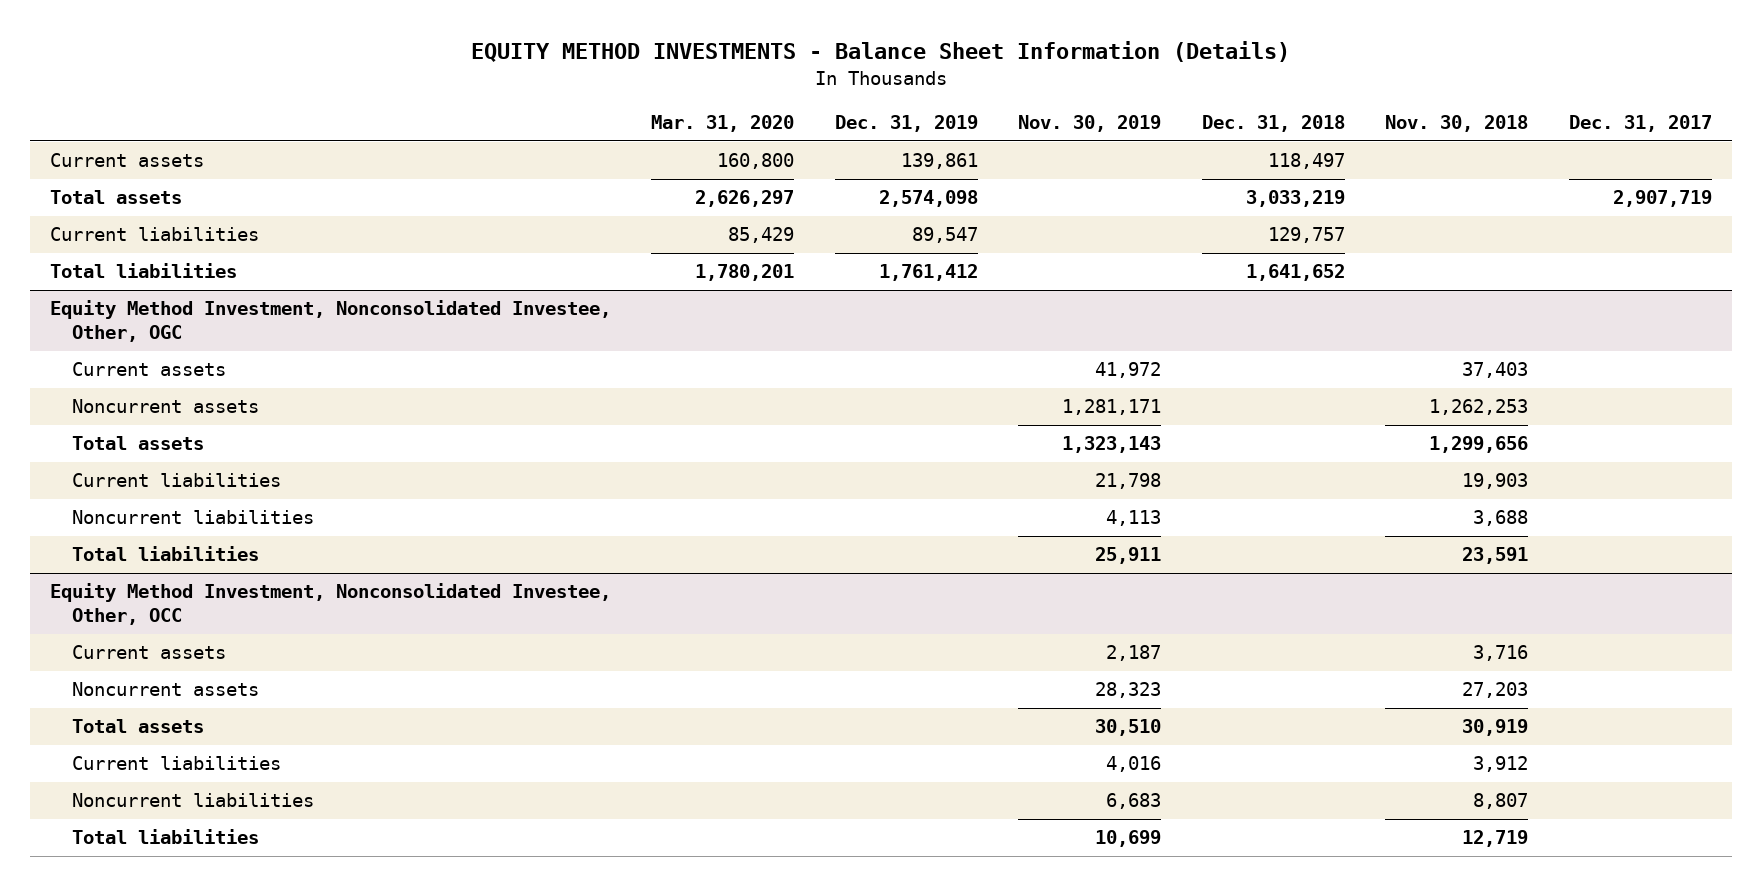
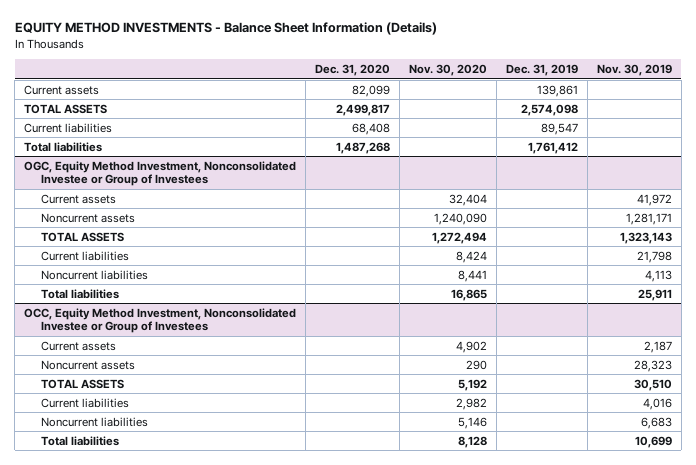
- | Mar. 31, 2020 | Dec. 31, 2019 | Nov. 30, 2019 | Dec. 31, 2018 | Nov. 30, 2018 | Dec. 31, 2017
+ | Dec. 31, 2020 | Nov. 30, 2020 | Dec. 31, 2019 | Nov. 30, 2019
- Total assets | 2,626,297 | 2,574,098 | | 3,033,219 | | 2,907,719
+ TOTAL ASSETS | 2,499,817 | | 2,574,098 |
- Equity Method Investment, Nonconsolidated Investee, Other, OGC
+ OGC, Equity Method Investment, Nonconsolidated Investee or Group of Investees
- Total assets | | | 1,323,143 | | 1,299,656 |
+ TOTAL ASSETS | | 1,272,494 | | 1,323,143
- Equity Method Investment, Nonconsolidated Investee, Other, OCC
+ OCC, Equity Method Investment, Nonconsolidated Investee or Group of Investees
- Total assets | | | 30,510 | | 30,919 |
+ TOTAL ASSETS | | 5,192 | | 30,510

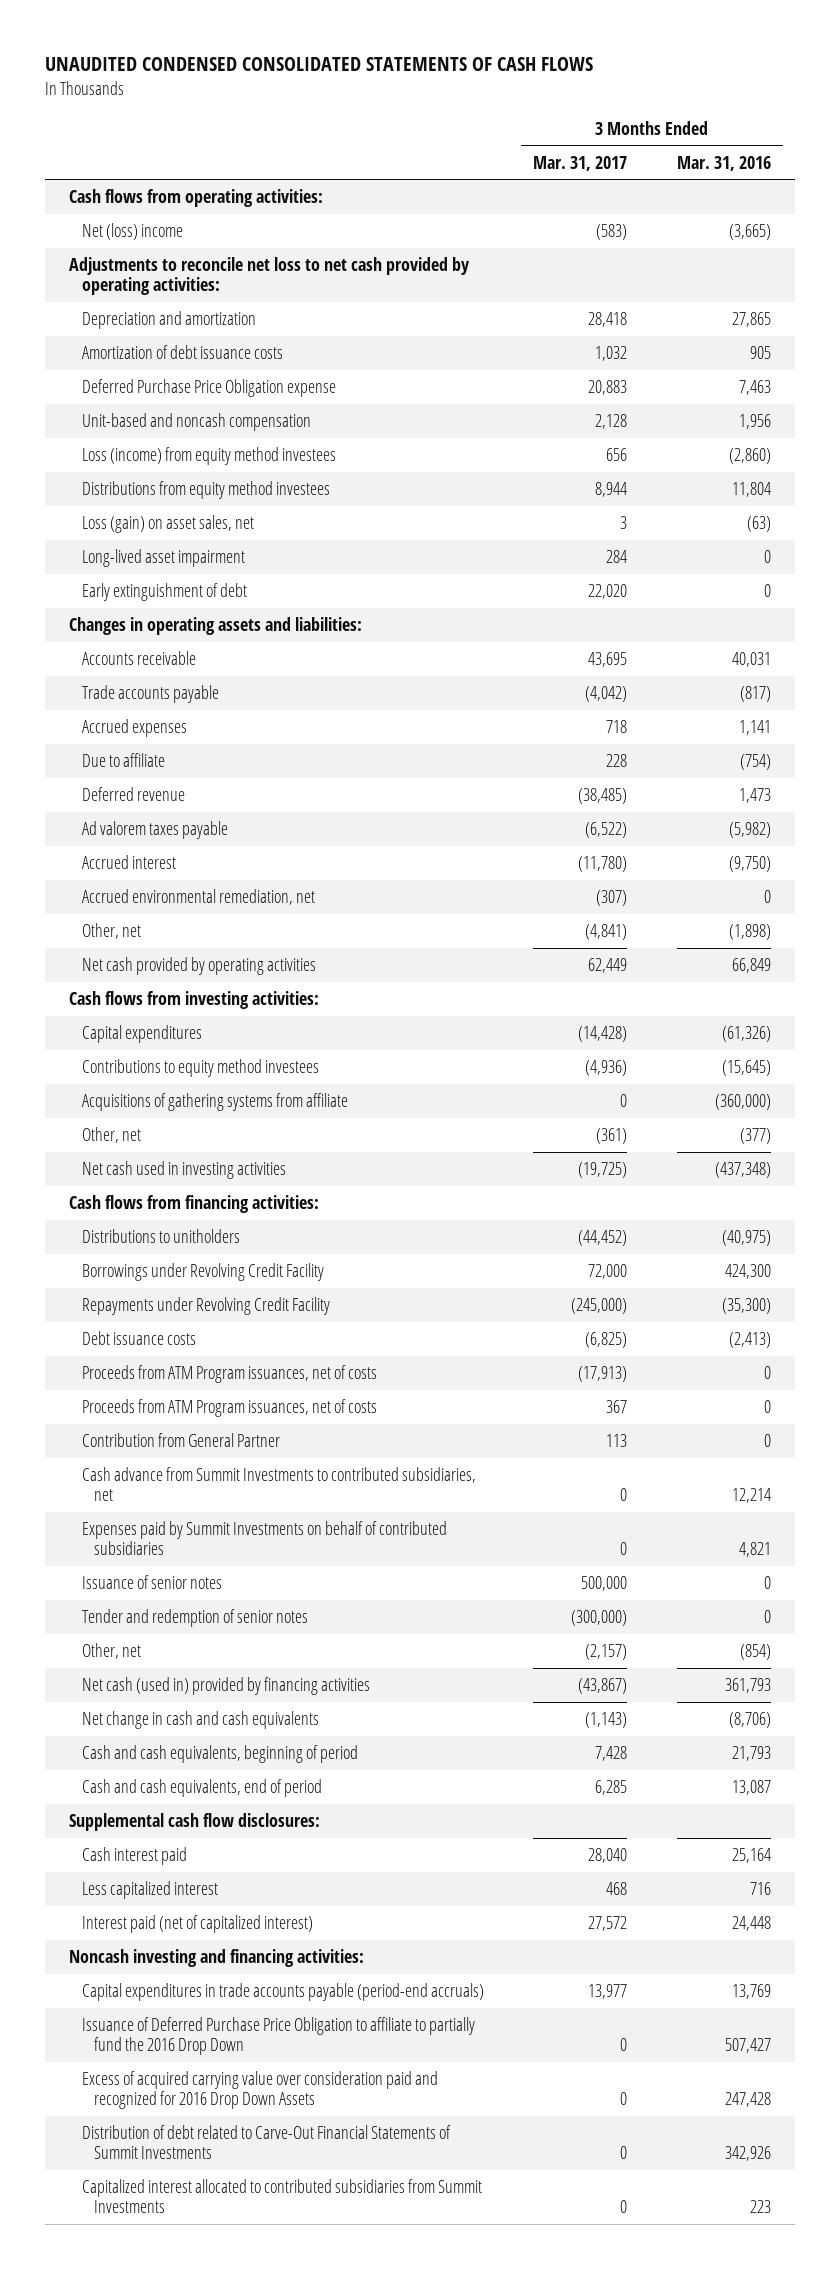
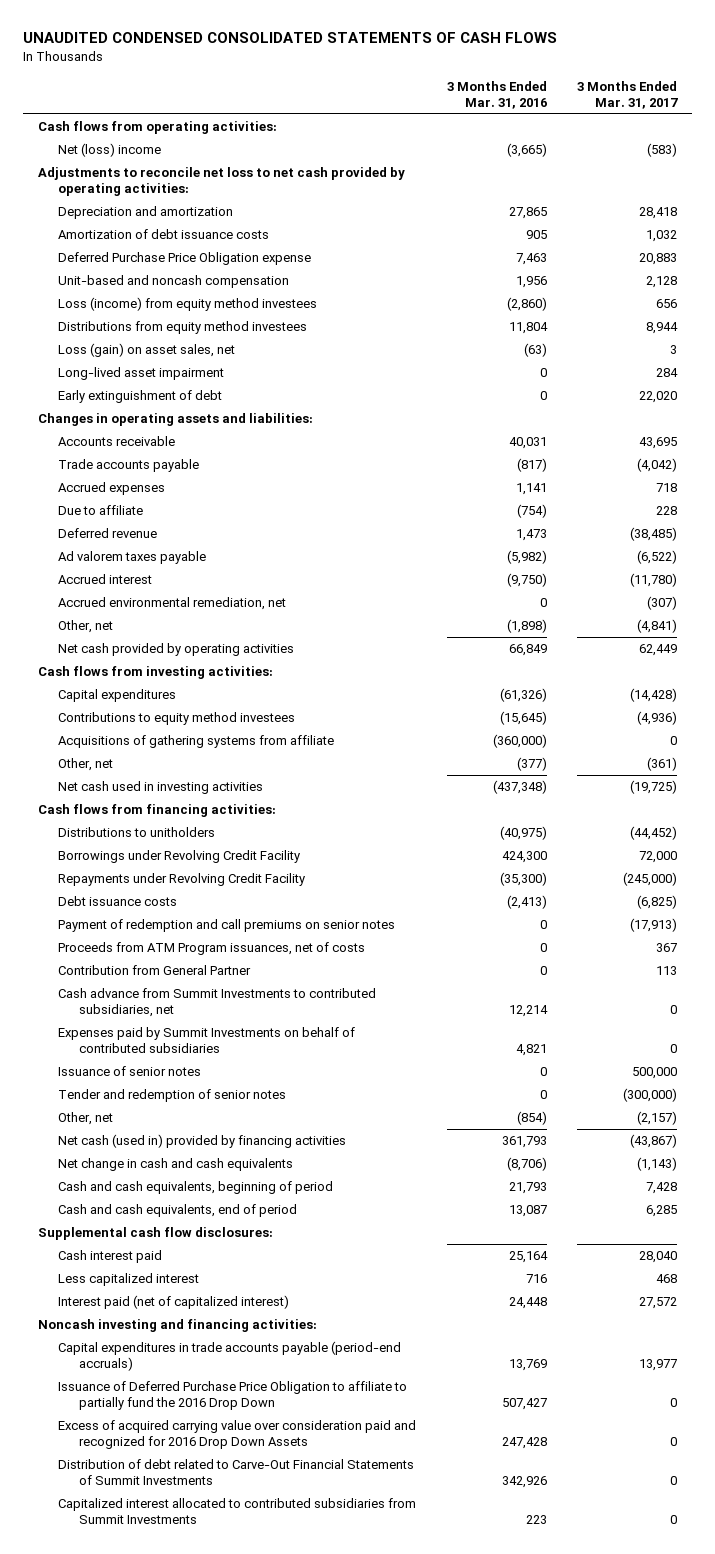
- | 3 Months Ended Mar. 31, 2017 | 3 Months Ended Mar. 31, 2016
+ | 3 Months Ended Mar. 31, 2016 | 3 Months Ended Mar. 31, 2017
- Proceeds from ATM Program issuances, net of costs | (17,913) | 0
+ Payment of redemption and call premiums on senior notes | 0 | (17,913)

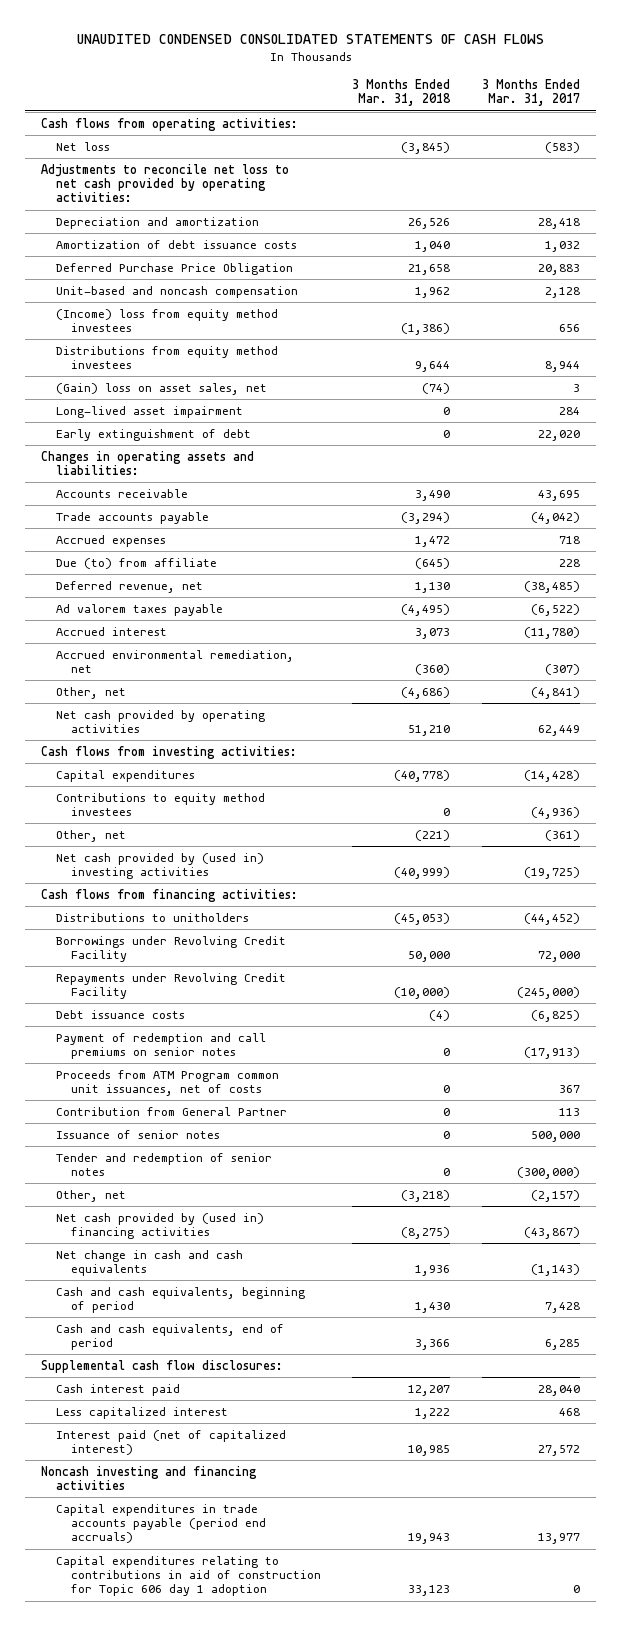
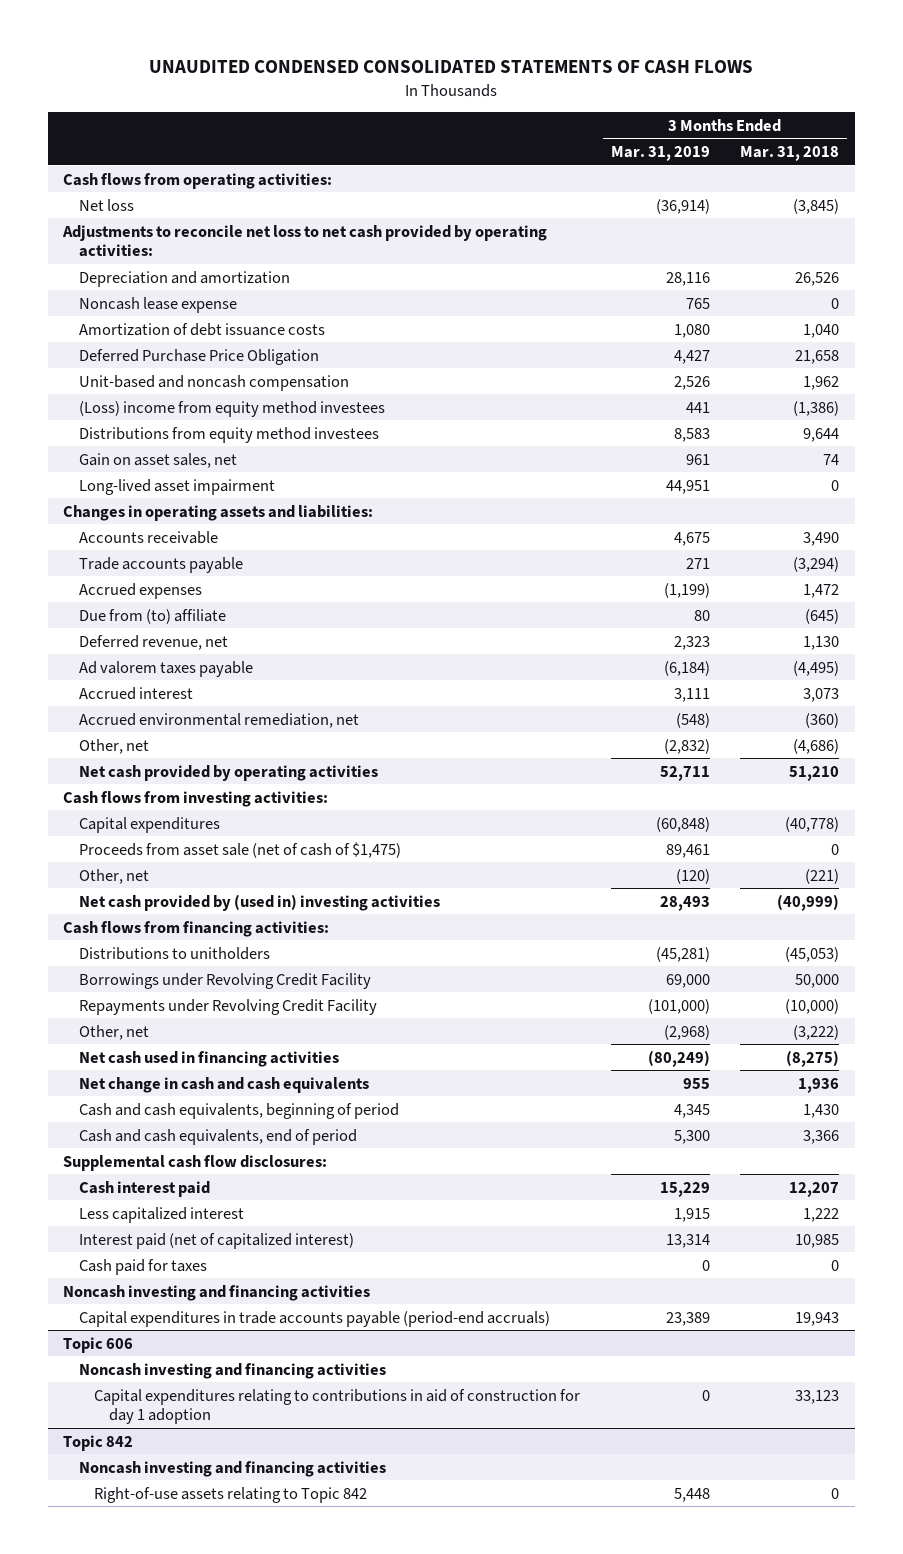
- | 3 Months Ended Mar. 31, 2018 | 3 Months Ended Mar. 31, 2017
+ | 3 Months Ended Mar. 31, 2019 | 3 Months Ended Mar. 31, 2018
+ Noncash lease expense | 765 | 0
- (Income) loss from equity method investees | (1,386) | 656
+ (Loss) income from equity method investees | 441 | (1,386)
- (Gain) loss on asset sales, net | (74) | 3
+ Gain on asset sales, net | 961 | 74
- Early extinguishment of debt | 0 | 22,020
- Due (to) from affiliate | (645) | 228
+ Due from (to) affiliate | 80 | (645)
- Contributions to equity method investees | 0 | (4,936)
+ Proceeds from asset sale (net of cash of $1,475) | 89,461 | 0
- Debt issuance costs | (4) | (6,825)
- Payment of redemption and call premiums on senior notes | 0 | (17,913)
- Proceeds from ATM Program common unit issuances, net of costs | 0 | 367
- Contribution from General Partner | 0 | 113
- Issuance of senior notes | 0 | 500,000
- Tender and redemption of senior notes | 0 | (300,000)
- Other, net | (3,218) | (2,157)
- Net cash provided by (used in) financing activities | (8,275) | (43,867)
+ Other, net | (2,968) | (3,222)
+ Net cash used in financing activities | (80,249) | (8,275)
+ Cash paid for taxes | 0 | 0
- Capital expenditures in trade accounts payable (period end accruals) | 19,943 | 13,977
- Capital expenditures relating to contributions in aid of construction for Topic 606 day 1 adoption | 33,123 | 0
+ Capital expenditures in trade accounts payable (period-end accruals) | 23,389 | 19,943
+ Topic 606
+ Noncash investing and financing activities
+ Capital expenditures relating to contributions in aid of construction for day 1 adoption | 0 | 33,123
+ Topic 842
+ Noncash investing and financing activities
+ Right-of-use assets relating to Topic 842 | 5,448 | 0

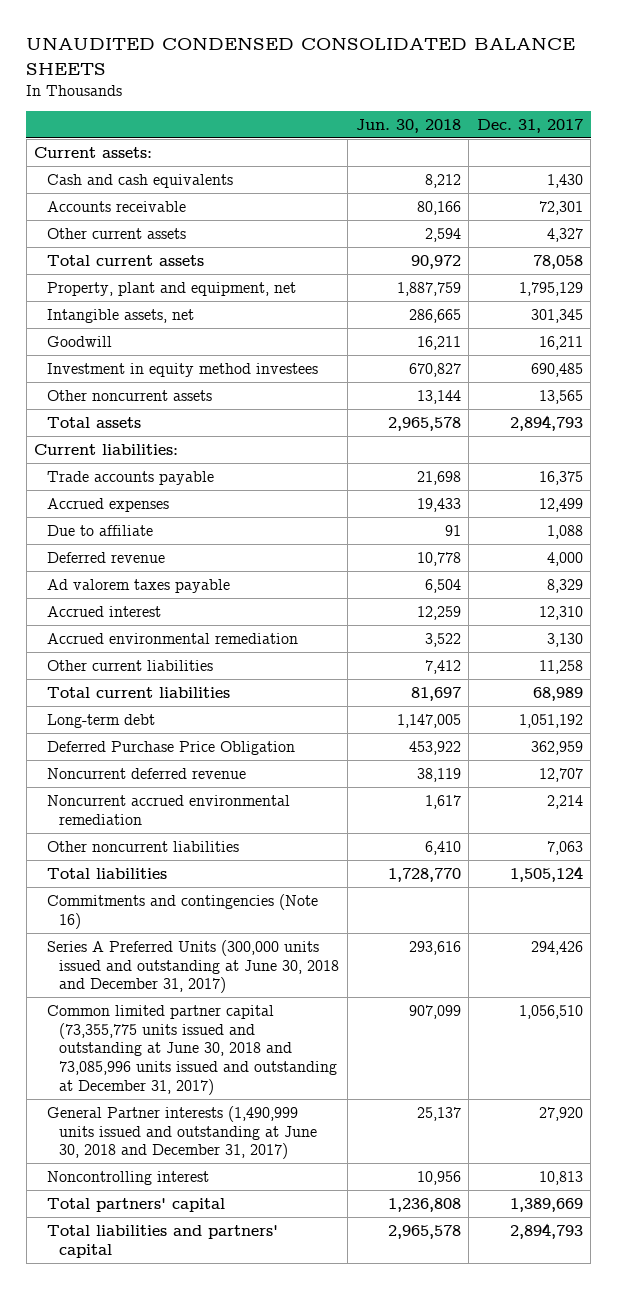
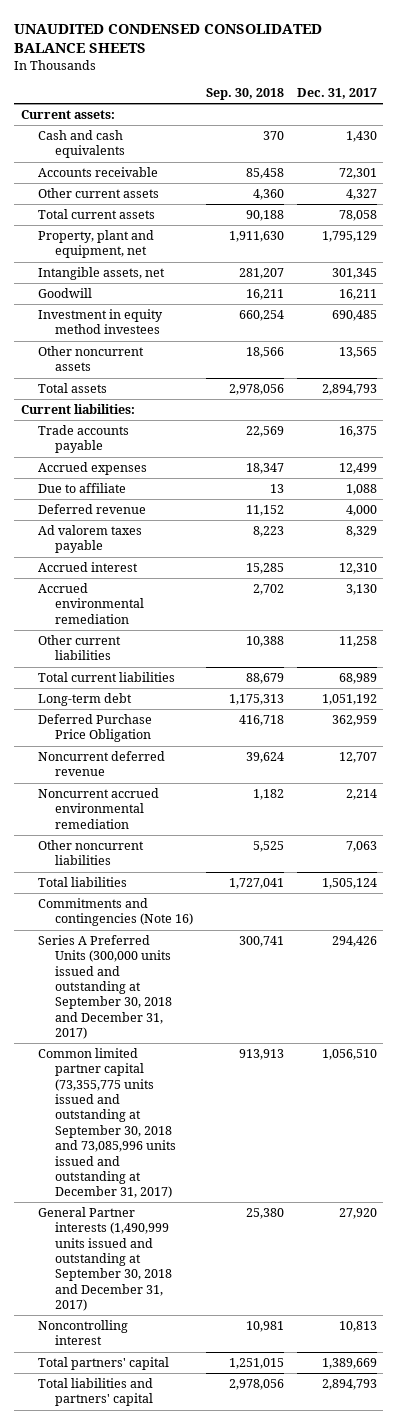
- | Jun. 30, 2018 | Dec. 31, 2017
+ | Sep. 30, 2018 | Dec. 31, 2017
- Series A Preferred Units (300,000 units issued and outstanding at June 30, 2018 and December 31, 2017) | 293,616 | 294,426
- Common limited partner capital (73,355,775 units issued and outstanding at June 30, 2018 and 73,085,996 units issued and outstanding at December 31, 2017) | 907,099 | 1,056,510
- General Partner interests (1,490,999 units issued and outstanding at June 30, 2018 and December 31, 2017) | 25,137 | 27,920
+ Series A Preferred Units (300,000 units issued and outstanding at September 30, 2018 and December 31, 2017) | 300,741 | 294,426
+ Common limited partner capital (73,355,775 units issued and outstanding at September 30, 2018 and 73,085,996 units issued and outstanding at December 31, 2017) | 913,913 | 1,056,510
+ General Partner interests (1,490,999 units issued and outstanding at September 30, 2018 and December 31, 2017) | 25,380 | 27,920

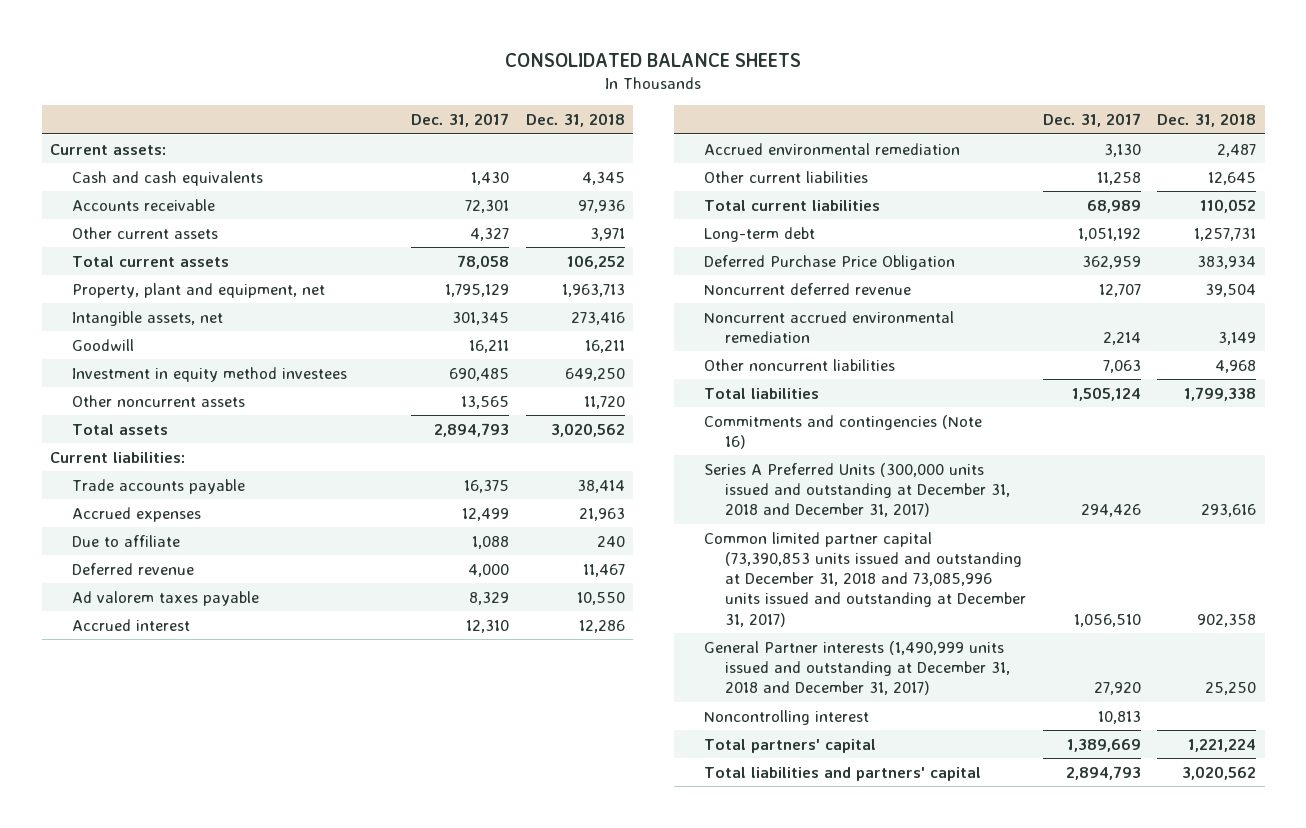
- UNAUDITED CONDENSED CONSOLIDATED BALANCE SHEETS
+ CONSOLIDATED BALANCE SHEETS
- | Sep. 30, 2018 | Dec. 31, 2017
+ | Dec. 31, 2017 | Dec. 31, 2018
- Series A Preferred Units (300,000 units issued and outstanding at September 30, 2018 and December 31, 2017) | 300,741 | 294,426
- Common limited partner capital (73,355,775 units issued and outstanding at September 30, 2018 and 73,085,996 units issued and outstanding at December 31, 2017) | 913,913 | 1,056,510
- General Partner interests (1,490,999 units issued and outstanding at September 30, 2018 and December 31, 2017) | 25,380 | 27,920
+ Series A Preferred Units (300,000 units issued and outstanding at December 31, 2018 and December 31, 2017) | 294,426 | 293,616
+ Common limited partner capital (73,390,853 units issued and outstanding at December 31, 2018 and 73,085,996 units issued and outstanding at December 31, 2017) | 1,056,510 | 902,358
+ General Partner interests (1,490,999 units issued and outstanding at December 31, 2018 and December 31, 2017) | 27,920 | 25,250

